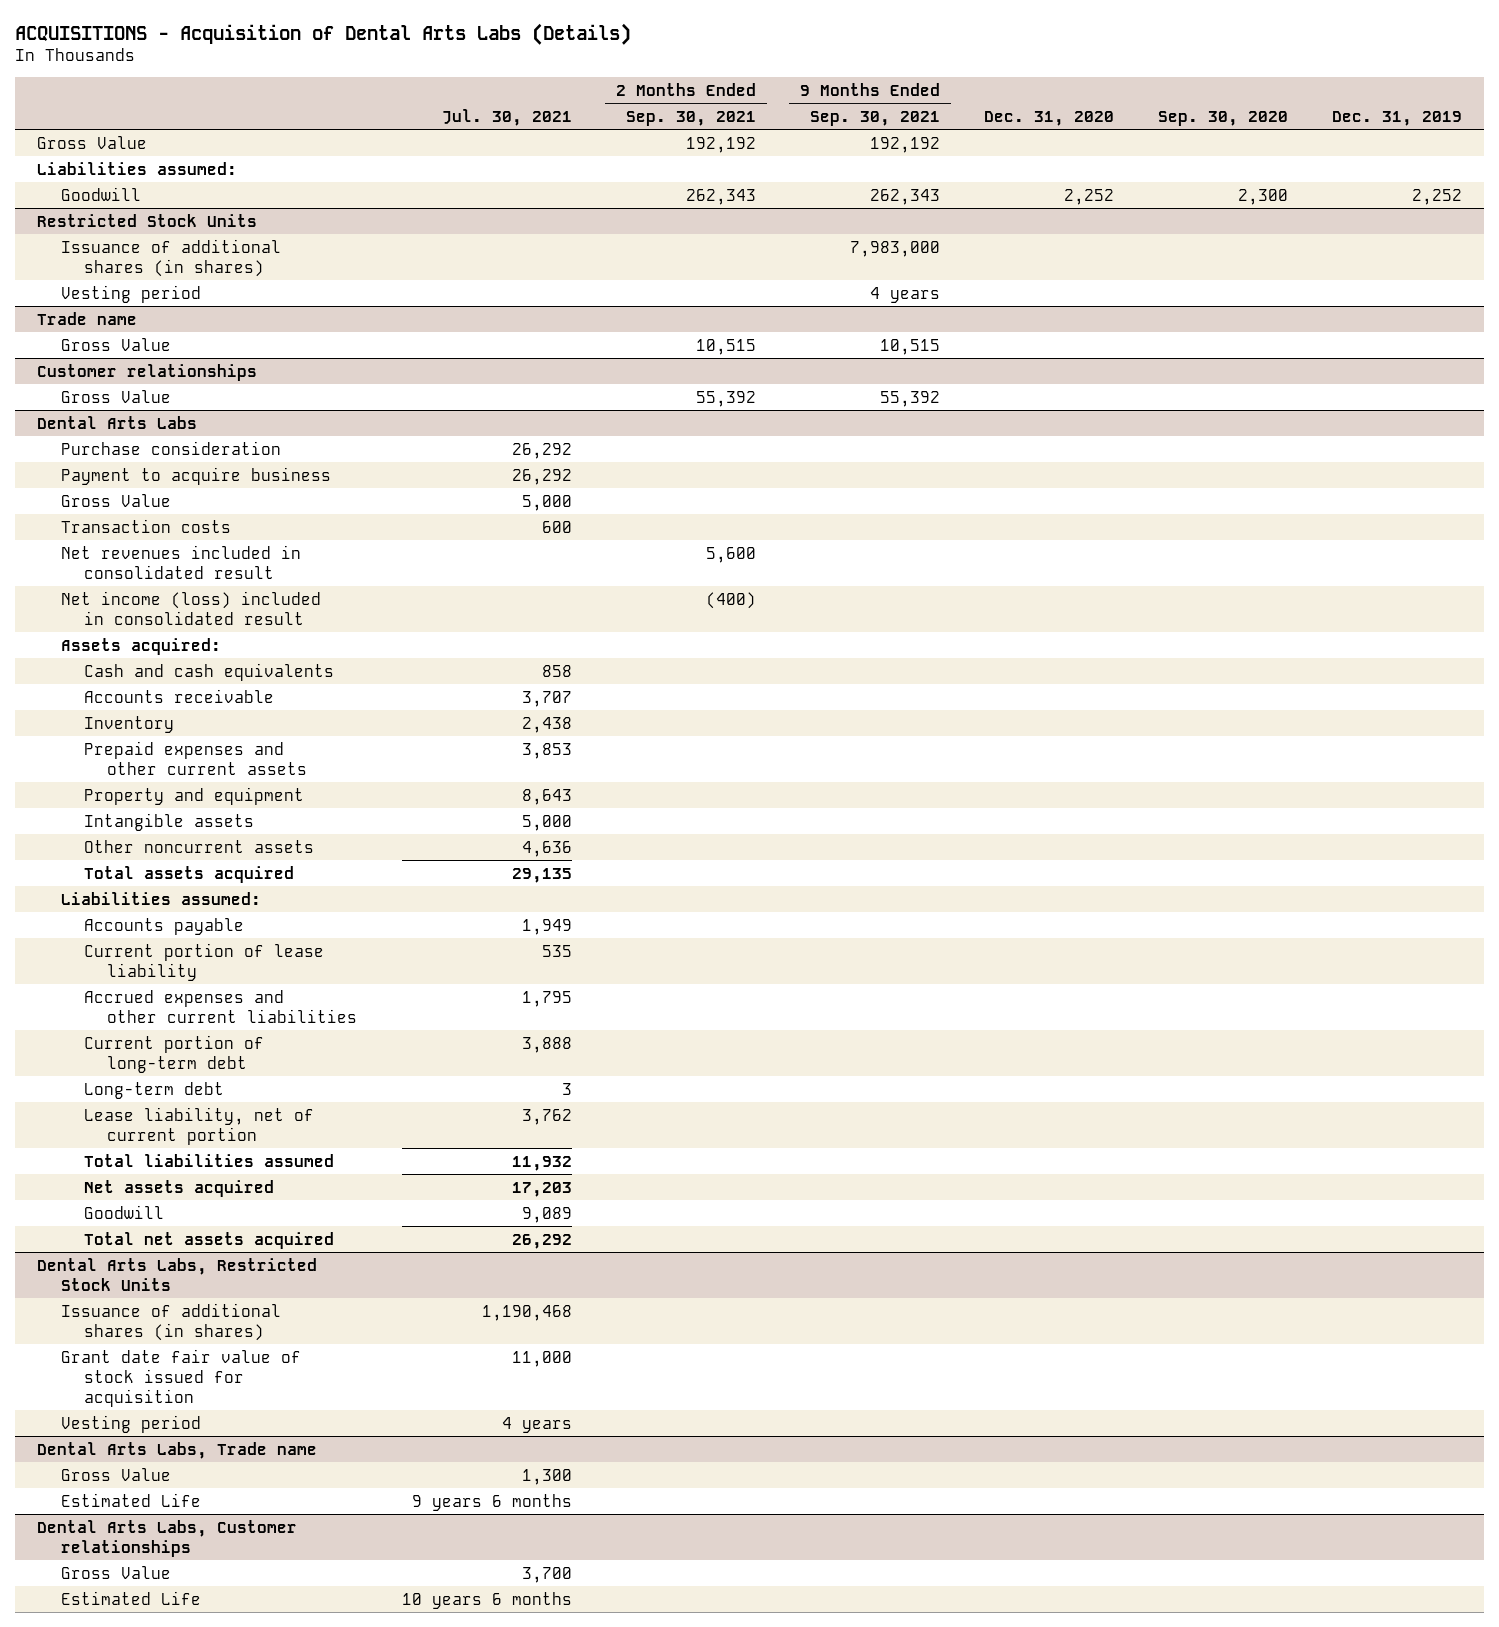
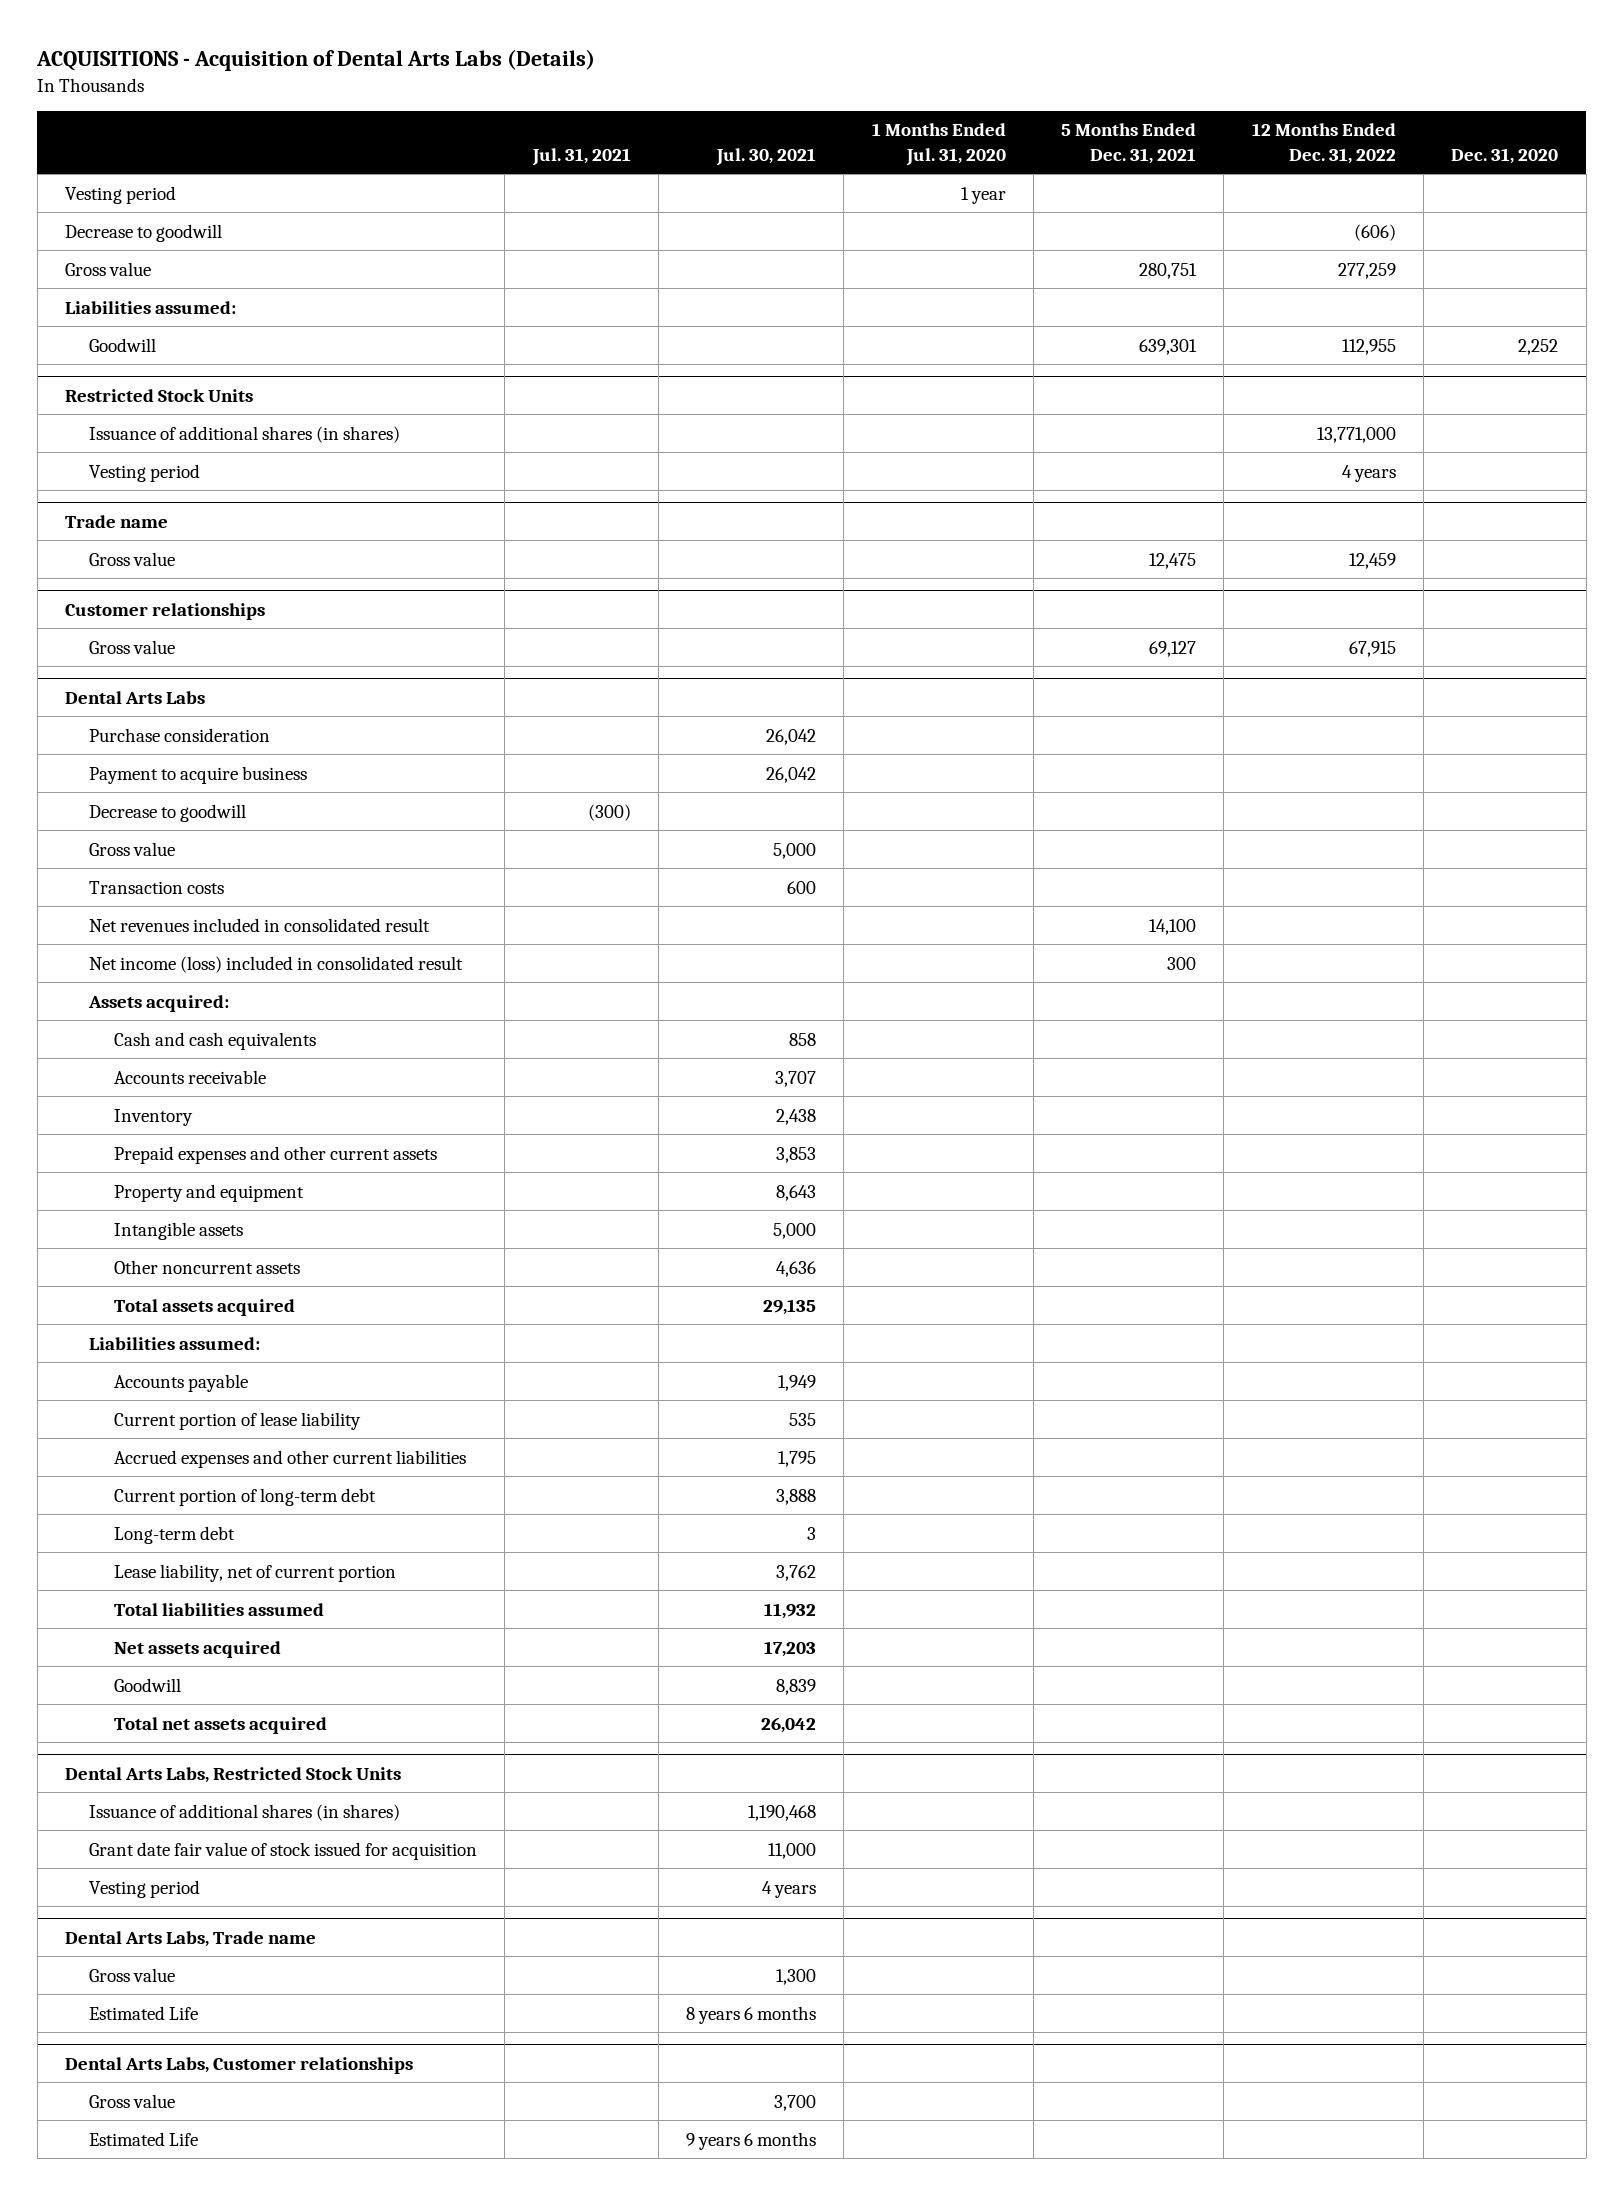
- | Jul. 30, 2021 | 2 Months Ended Sep. 30, 2021 | 9 Months Ended Sep. 30, 2021 | Dec. 31, 2020 | Sep. 30, 2020 | Dec. 31, 2019
+ | Jul. 31, 2021 | Jul. 30, 2021 | 1 Months Ended Jul. 31, 2020 | 5 Months Ended Dec. 31, 2021 | 12 Months Ended Dec. 31, 2022 | Dec. 31, 2020
- Gross Value | | 192,192 | 192,192 | | |
+ Vesting period | | | 1 year | | |
+ Decrease to goodwill | | | | | (606) |
+ Gross value | | | | 280,751 | 277,259 |
@ Trade name
- Gross Value | | 10,515 | 10,515 | | |
+ Gross value | | | | 12,475 | 12,459 |
@ Customer relationships
- Gross Value | | 55,392 | 55,392 | | |
+ Gross value | | | | 69,127 | 67,915 |
@ Dental Arts Labs
- Purchase consideration | 26,292 | | | | |
- Payment to acquire business | 26,292 | | | | |
- Gross Value | 5,000 | | | | |
+ Purchase consideration | | 26,042 | | | |
+ Payment to acquire business | | 26,042 | | | |
+ Decrease to goodwill | (300) | | | | |
+ Gross value | | 5,000 | | | |
- Goodwill | 9,089 | | | | |
- Total net assets acquired | 26,292 | | | | |
+ Goodwill | | 8,839 | | | |
+ Total net assets acquired | | 26,042 | | | |
@ Dental Arts Labs, Trade name
- Gross Value | 1,300 | | | | |
- Estimated Life | 9 years 6 months | | | | |
+ Gross value | | 1,300 | | | |
+ Estimated Life | | 8 years 6 months | | | |
@ Dental Arts Labs, Customer relationships
- Gross Value | 3,700 | | | | |
- Estimated Life | 10 years 6 months | | | | |
+ Gross value | | 3,700 | | | |
+ Estimated Life | | 9 years 6 months | | | |

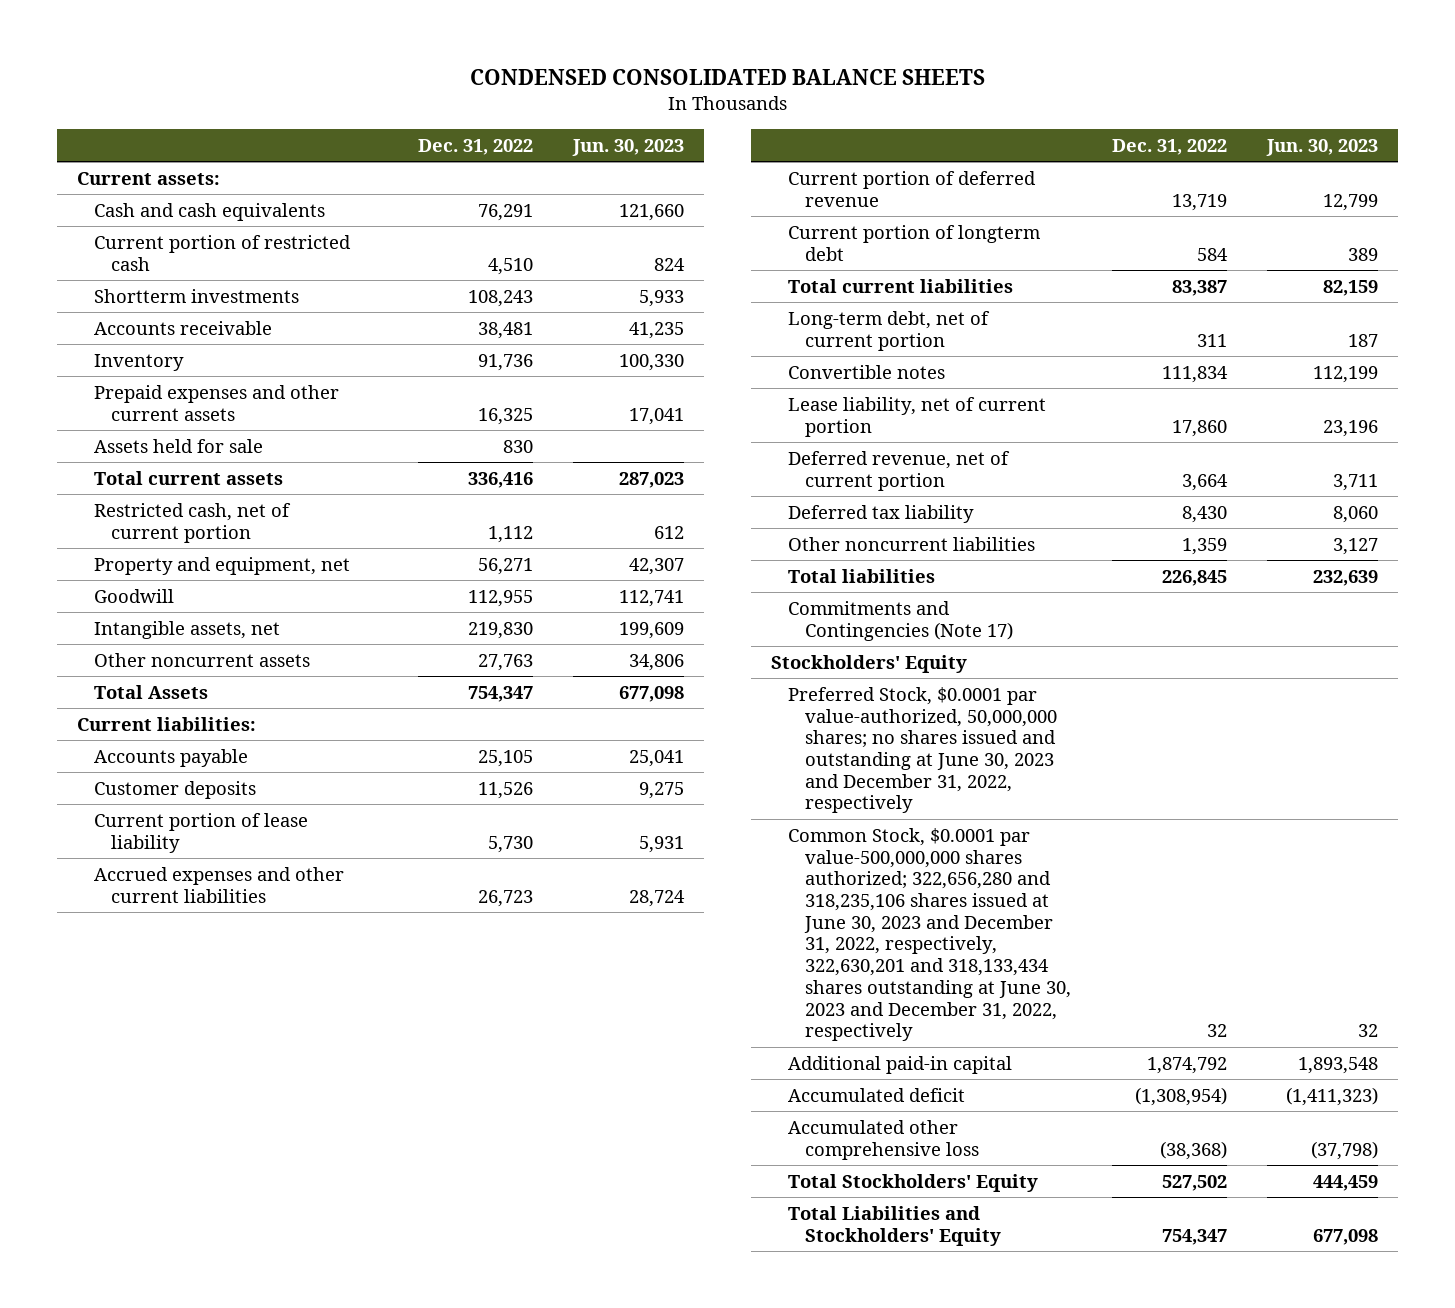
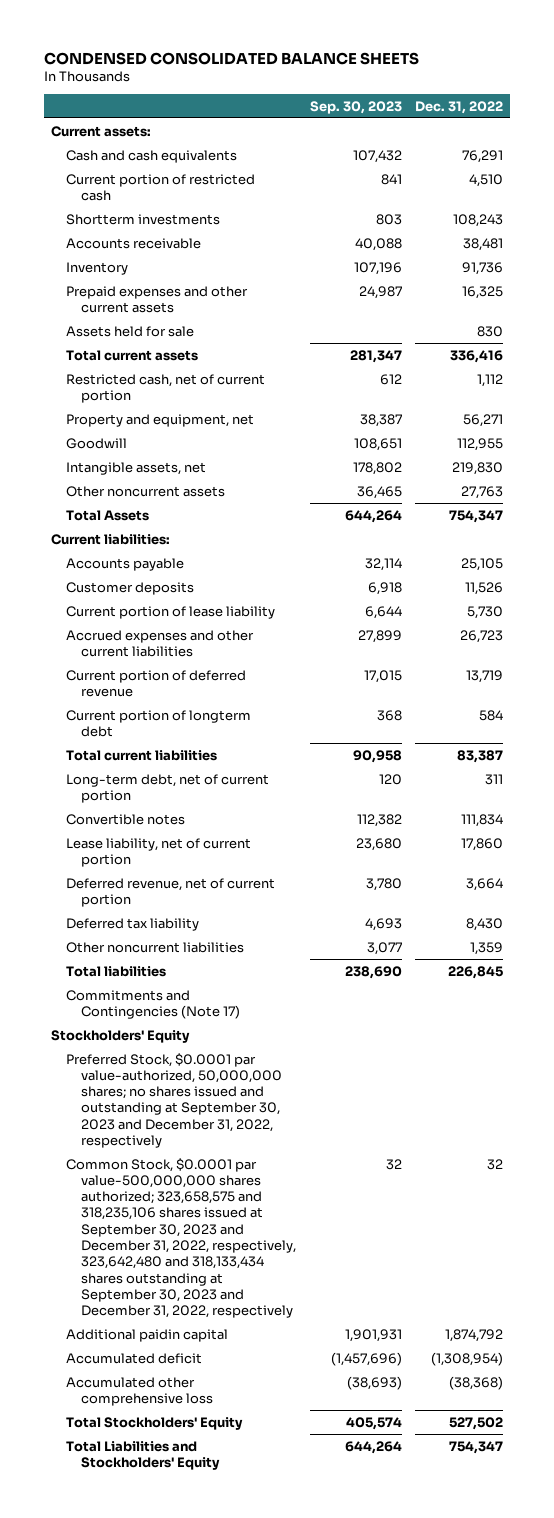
- | Dec. 31, 2022 | Jun. 30, 2023
+ | Sep. 30, 2023 | Dec. 31, 2022
- Preferred Stock, $0.0001 par value-authorized, 50,000,000 shares; no shares issued and outstanding at June 30, 2023 and December 31, 2022, respectively
- Common Stock, $0.0001 par value-500,000,000 shares authorized; 322,656,280 and 318,235,106 shares issued at June 30, 2023 and December 31, 2022, respectively, 322,630,201 and 318,133,434 shares outstanding at June 30, 2023 and December 31, 2022, respectively | 32 | 32
- Additional paid-in capital | 1,874,792 | 1,893,548
+ Preferred Stock, $0.0001 par value-authorized, 50,000,000 shares; no shares issued and outstanding at September 30, 2023 and December 31, 2022, respectively
+ Common Stock, $0.0001 par value-500,000,000 shares authorized; 323,658,575 and 318,235,106 shares issued at September 30, 2023 and December 31, 2022, respectively, 323,642,480 and 318,133,434 shares outstanding at September 30, 2023 and December 31, 2022, respectively | 32 | 32
+ Additional paidin capital | 1,901,931 | 1,874,792

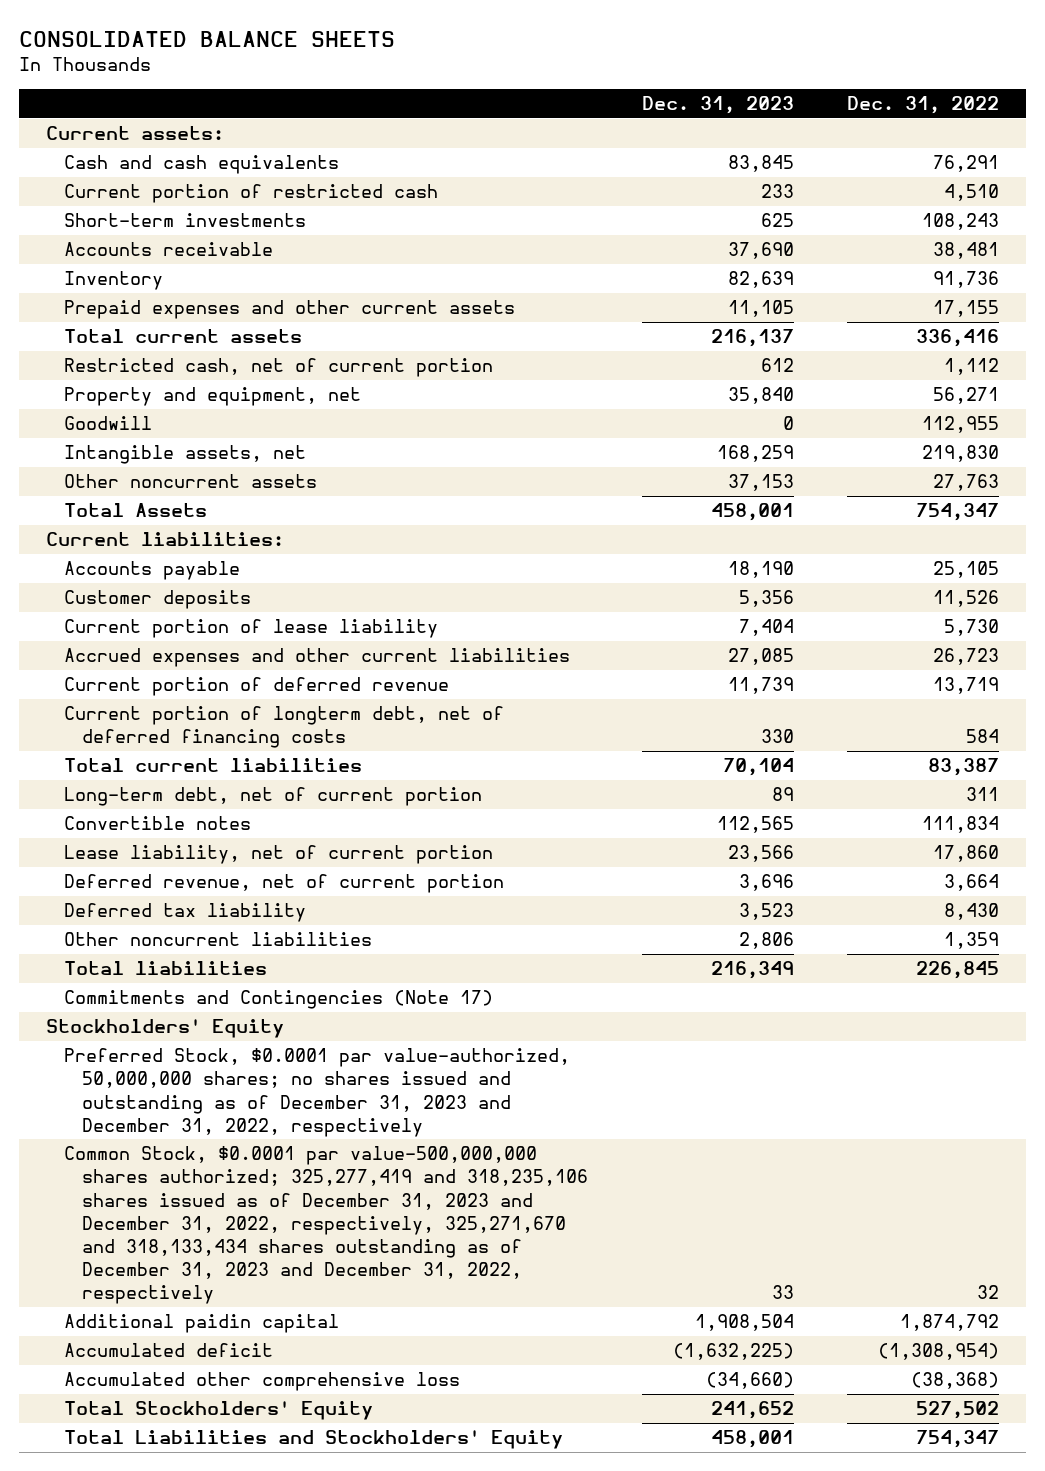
- CONDENSED CONSOLIDATED BALANCE SHEETS
+ CONSOLIDATED BALANCE SHEETS
- | Sep. 30, 2023 | Dec. 31, 2022
+ | Dec. 31, 2023 | Dec. 31, 2022
- Shortterm investments | 803 | 108,243
+ Short-term investments | 625 | 108,243
- Prepaid expenses and other current assets | 24,987 | 16,325
- Assets held for sale | | 830
+ Prepaid expenses and other current assets | 11,105 | 17,155
- Current portion of longterm debt | 368 | 584
+ Current portion of longterm debt, net of deferred financing costs | 330 | 584
- Preferred Stock, $0.0001 par value-authorized, 50,000,000 shares; no shares issued and outstanding at September 30, 2023 and December 31, 2022, respectively
- Common Stock, $0.0001 par value-500,000,000 shares authorized; 323,658,575 and 318,235,106 shares issued at September 30, 2023 and December 31, 2022, respectively, 323,642,480 and 318,133,434 shares outstanding at September 30, 2023 and December 31, 2022, respectively | 32 | 32
+ Preferred Stock, $0.0001 par value-authorized, 50,000,000 shares; no shares issued and outstanding as of December 31, 2023 and December 31, 2022, respectively
+ Common Stock, $0.0001 par value-500,000,000 shares authorized; 325,277,419 and 318,235,106 shares issued as of December 31, 2023 and December 31, 2022, respectively, 325,271,670 and 318,133,434 shares outstanding as of December 31, 2023 and December 31, 2022, respectively | 33 | 32

